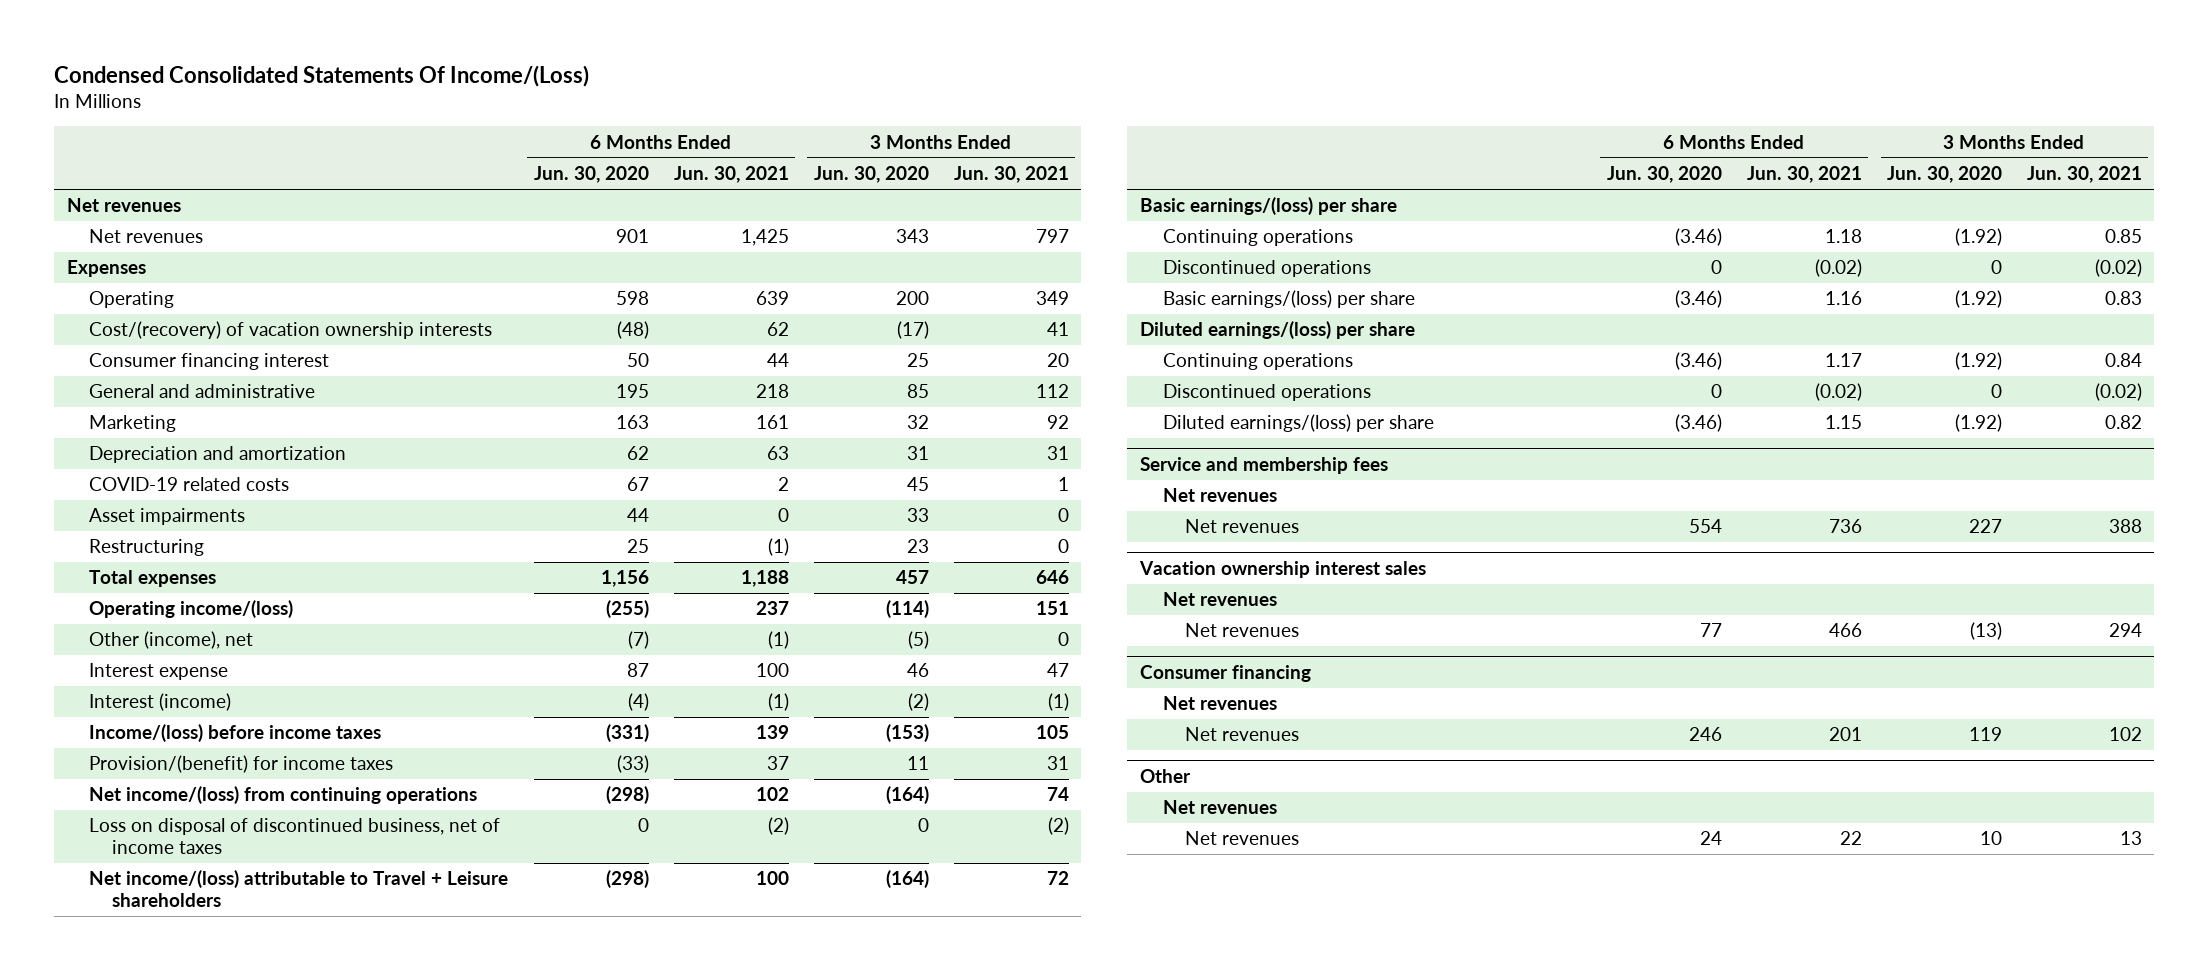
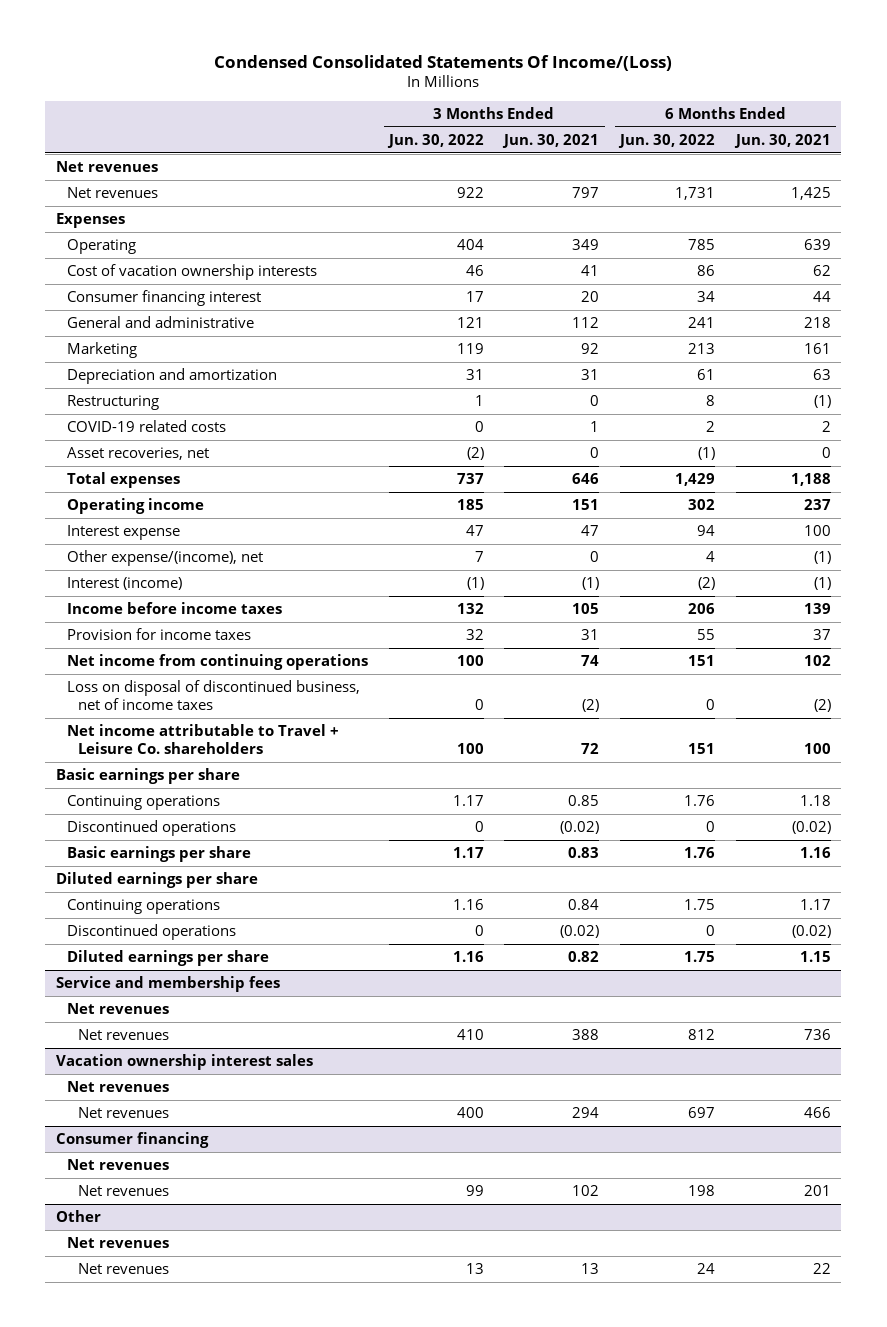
- | 6 Months Ended Jun. 30, 2020 | 6 Months Ended Jun. 30, 2021 | 3 Months Ended Jun. 30, 2020 | 3 Months Ended Jun. 30, 2021
+ | 3 Months Ended Jun. 30, 2022 | 3 Months Ended Jun. 30, 2021 | 6 Months Ended Jun. 30, 2022 | 6 Months Ended Jun. 30, 2021
- Cost/(recovery) of vacation ownership interests | (48) | 62 | (17) | 41
+ Cost of vacation ownership interests | 46 | 41 | 86 | 62
- Asset impairments | 44 | 0 | 33 | 0
moved down: COVID-19 related costs | 0 | 1 | 2 | 2
+ Asset recoveries, net | (2) | 0 | (1) | 0
- Operating income/(loss) | (255) | 237 | (114) | 151
- Other (income), net | (7) | (1) | (5) | 0
+ Operating income | 185 | 151 | 302 | 237
+ Other expense/(income), net | 7 | 0 | 4 | (1)
- Income/(loss) before income taxes | (331) | 139 | (153) | 105
- Provision/(benefit) for income taxes | (33) | 37 | 11 | 31
- Net income/(loss) from continuing operations | (298) | 102 | (164) | 74
+ Income before income taxes | 132 | 105 | 206 | 139
+ Provision for income taxes | 32 | 31 | 55 | 37
+ Net income from continuing operations | 100 | 74 | 151 | 102
- Net income/(loss) attributable to Travel + Leisure shareholders | (298) | 100 | (164) | 72
- Basic earnings/(loss) per share
+ Net income attributable to Travel + Leisure Co. shareholders | 100 | 72 | 151 | 100
+ Basic earnings per share
- Basic earnings/(loss) per share | (3.46) | 1.16 | (1.92) | 0.83
- Diluted earnings/(loss) per share
+ Basic earnings per share | 1.17 | 0.83 | 1.76 | 1.16
+ Diluted earnings per share
- Diluted earnings/(loss) per share | (3.46) | 1.15 | (1.92) | 0.82
+ Diluted earnings per share | 1.16 | 0.82 | 1.75 | 1.15

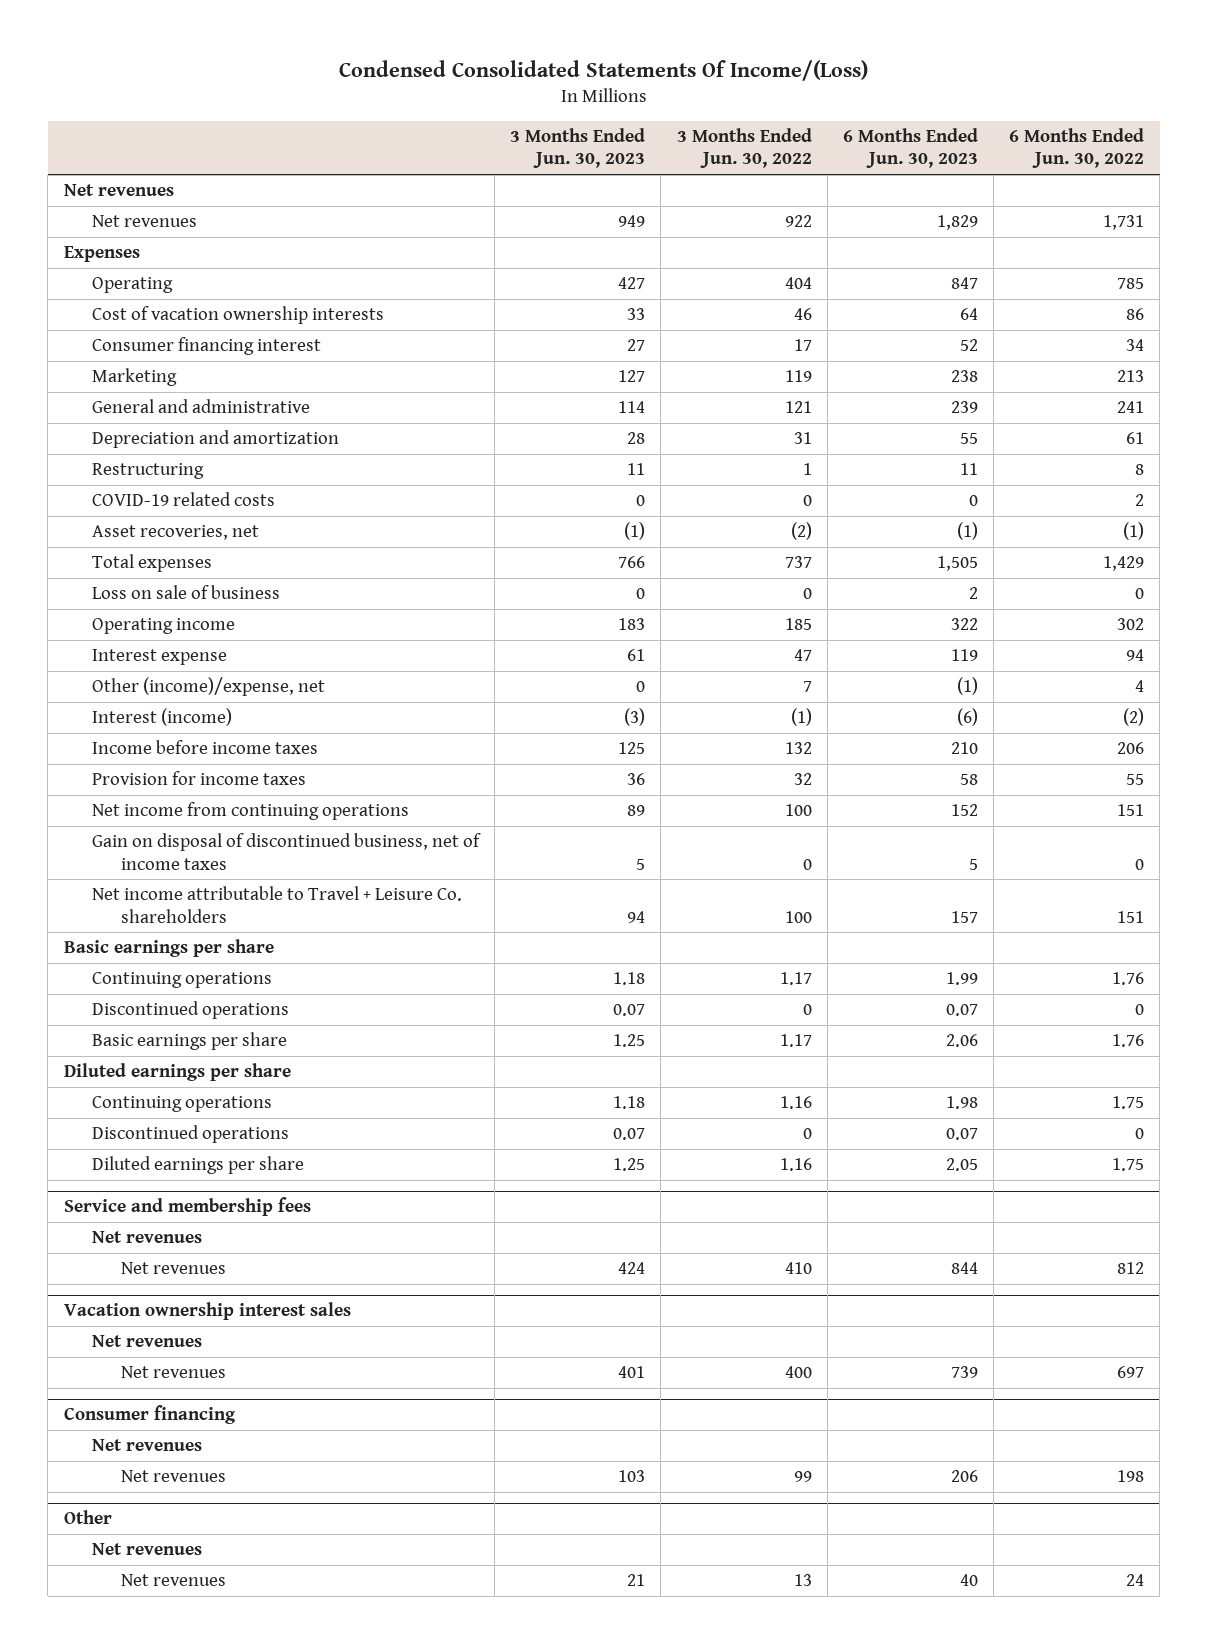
- | 3 Months Ended Jun. 30, 2022 | 3 Months Ended Jun. 30, 2021 | 6 Months Ended Jun. 30, 2022 | 6 Months Ended Jun. 30, 2021
+ | 3 Months Ended Jun. 30, 2023 | 3 Months Ended Jun. 30, 2022 | 6 Months Ended Jun. 30, 2023 | 6 Months Ended Jun. 30, 2022
moved down: General and administrative | 114 | 121 | 239 | 241
+ Loss on sale of business | 0 | 0 | 2 | 0
- Other expense/(income), net | 7 | 0 | 4 | (1)
+ Other (income)/expense, net | 0 | 7 | (1) | 4
- Loss on disposal of discontinued business, net of income taxes | 0 | (2) | 0 | (2)
+ Gain on disposal of discontinued business, net of income taxes | 5 | 0 | 5 | 0

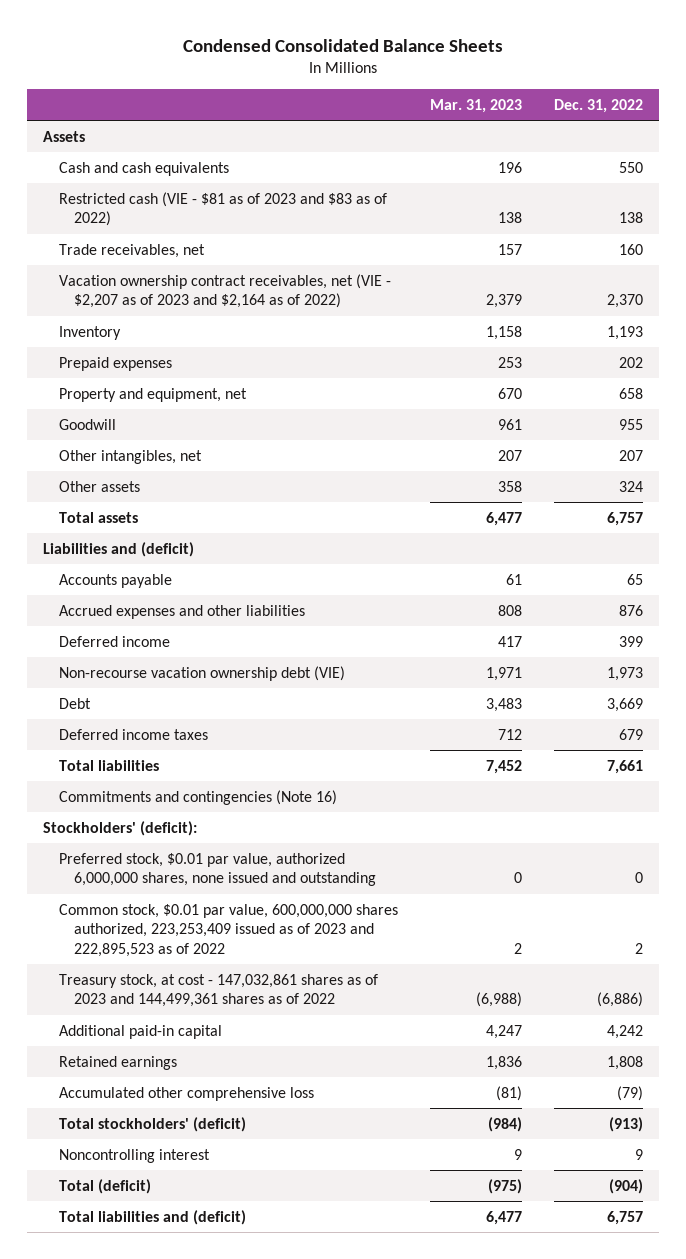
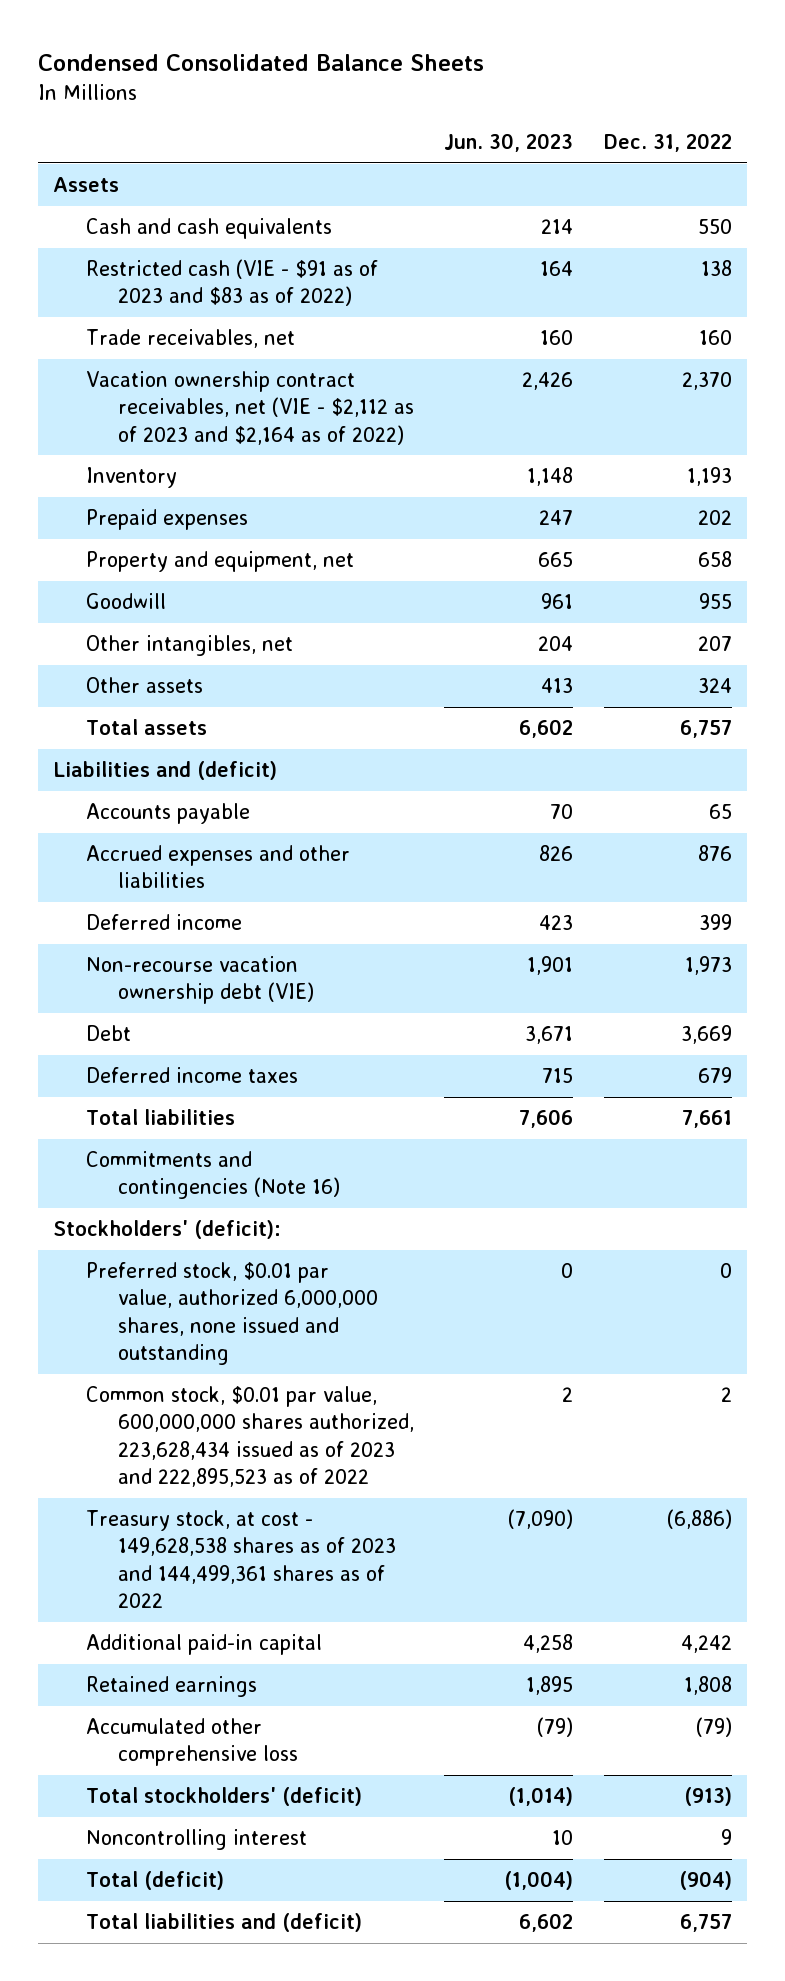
- | Mar. 31, 2023 | Dec. 31, 2022
+ | Jun. 30, 2023 | Dec. 31, 2022
- Restricted cash (VIE - $81 as of 2023 and $83 as of 2022) | 138 | 138
+ Restricted cash (VIE - $91 as of 2023 and $83 as of 2022) | 164 | 138
- Vacation ownership contract receivables, net (VIE - $2,207 as of 2023 and $2,164 as of 2022) | 2,379 | 2,370
+ Vacation ownership contract receivables, net (VIE - $2,112 as of 2023 and $2,164 as of 2022) | 2,426 | 2,370
- Common stock, $0.01 par value, 600,000,000 shares authorized, 223,253,409 issued as of 2023 and 222,895,523 as of 2022 | 2 | 2
- Treasury stock, at cost - 147,032,861 shares as of 2023 and 144,499,361 shares as of 2022 | (6,988) | (6,886)
+ Common stock, $0.01 par value, 600,000,000 shares authorized, 223,628,434 issued as of 2023 and 222,895,523 as of 2022 | 2 | 2
+ Treasury stock, at cost - 149,628,538 shares as of 2023 and 144,499,361 shares as of 2022 | (7,090) | (6,886)

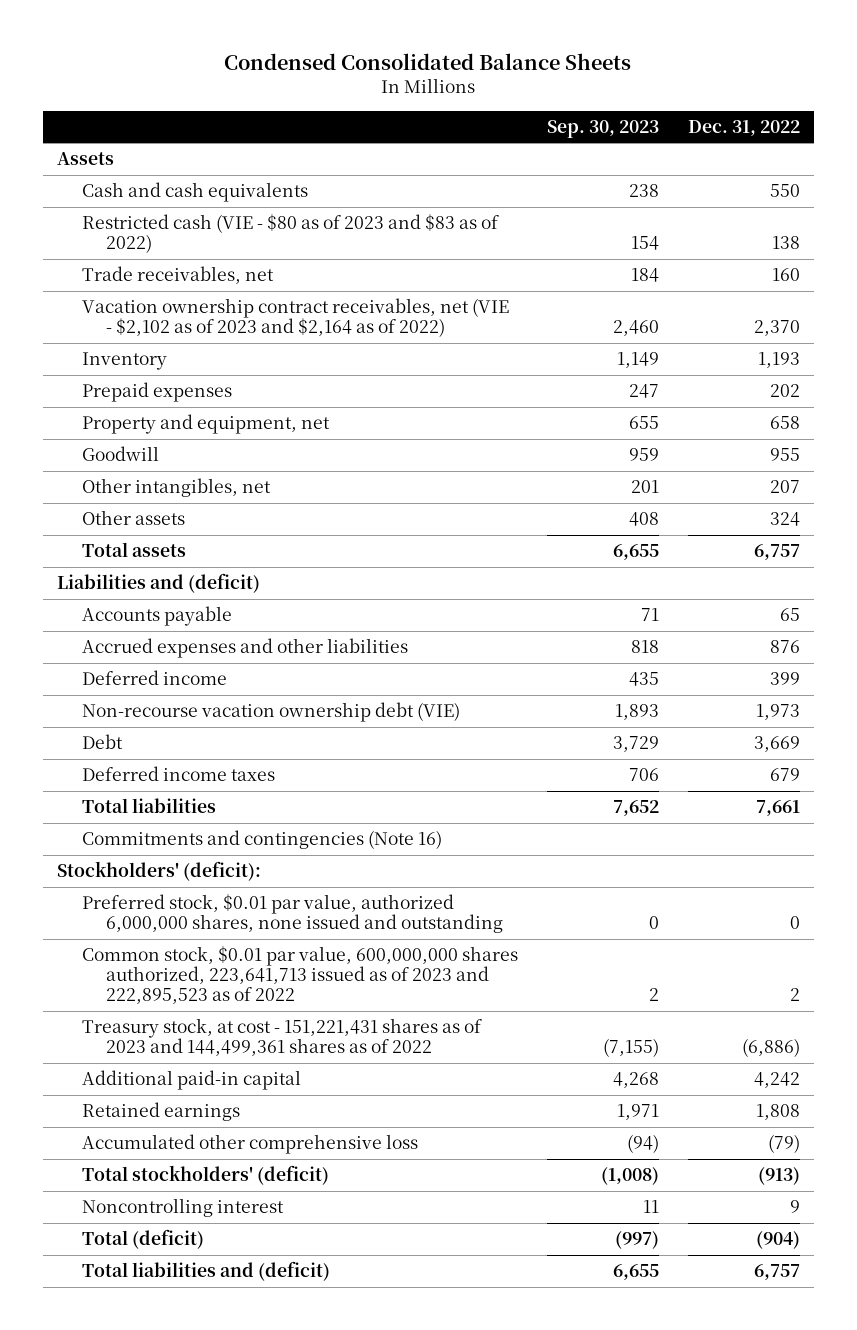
- | Jun. 30, 2023 | Dec. 31, 2022
+ | Sep. 30, 2023 | Dec. 31, 2022
- Restricted cash (VIE - $91 as of 2023 and $83 as of 2022) | 164 | 138
+ Restricted cash (VIE - $80 as of 2023 and $83 as of 2022) | 154 | 138
- Vacation ownership contract receivables, net (VIE - $2,112 as of 2023 and $2,164 as of 2022) | 2,426 | 2,370
+ Vacation ownership contract receivables, net (VIE - $2,102 as of 2023 and $2,164 as of 2022) | 2,460 | 2,370
- Common stock, $0.01 par value, 600,000,000 shares authorized, 223,628,434 issued as of 2023 and 222,895,523 as of 2022 | 2 | 2
- Treasury stock, at cost - 149,628,538 shares as of 2023 and 144,499,361 shares as of 2022 | (7,090) | (6,886)
+ Common stock, $0.01 par value, 600,000,000 shares authorized, 223,641,713 issued as of 2023 and 222,895,523 as of 2022 | 2 | 2
+ Treasury stock, at cost - 151,221,431 shares as of 2023 and 144,499,361 shares as of 2022 | (7,155) | (6,886)

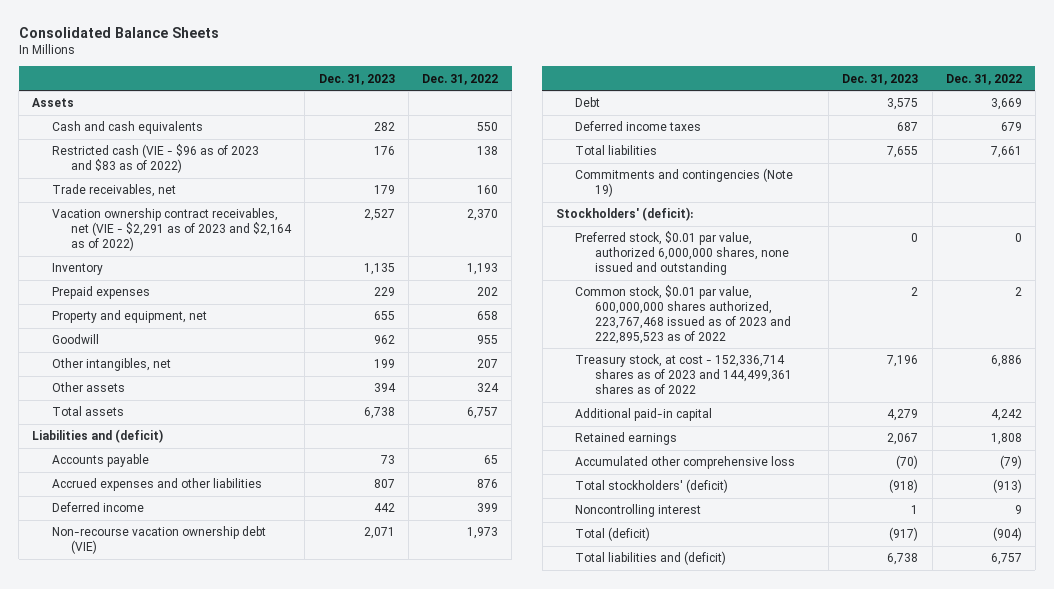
- Condensed Consolidated Balance Sheets
+ Consolidated Balance Sheets
- | Sep. 30, 2023 | Dec. 31, 2022
+ | Dec. 31, 2023 | Dec. 31, 2022
- Restricted cash (VIE - $80 as of 2023 and $83 as of 2022) | 154 | 138
+ Restricted cash (VIE - $96 as of 2023 and $83 as of 2022) | 176 | 138
- Vacation ownership contract receivables, net (VIE - $2,102 as of 2023 and $2,164 as of 2022) | 2,460 | 2,370
+ Vacation ownership contract receivables, net (VIE - $2,291 as of 2023 and $2,164 as of 2022) | 2,527 | 2,370
- Commitments and contingencies (Note 16)
+ Commitments and contingencies (Note 19)
- Common stock, $0.01 par value, 600,000,000 shares authorized, 223,641,713 issued as of 2023 and 222,895,523 as of 2022 | 2 | 2
- Treasury stock, at cost - 151,221,431 shares as of 2023 and 144,499,361 shares as of 2022 | (7,155) | (6,886)
+ Common stock, $0.01 par value, 600,000,000 shares authorized, 223,767,468 issued as of 2023 and 222,895,523 as of 2022 | 2 | 2
+ Treasury stock, at cost - 152,336,714 shares as of 2023 and 144,499,361 shares as of 2022 | 7,196 | 6,886

